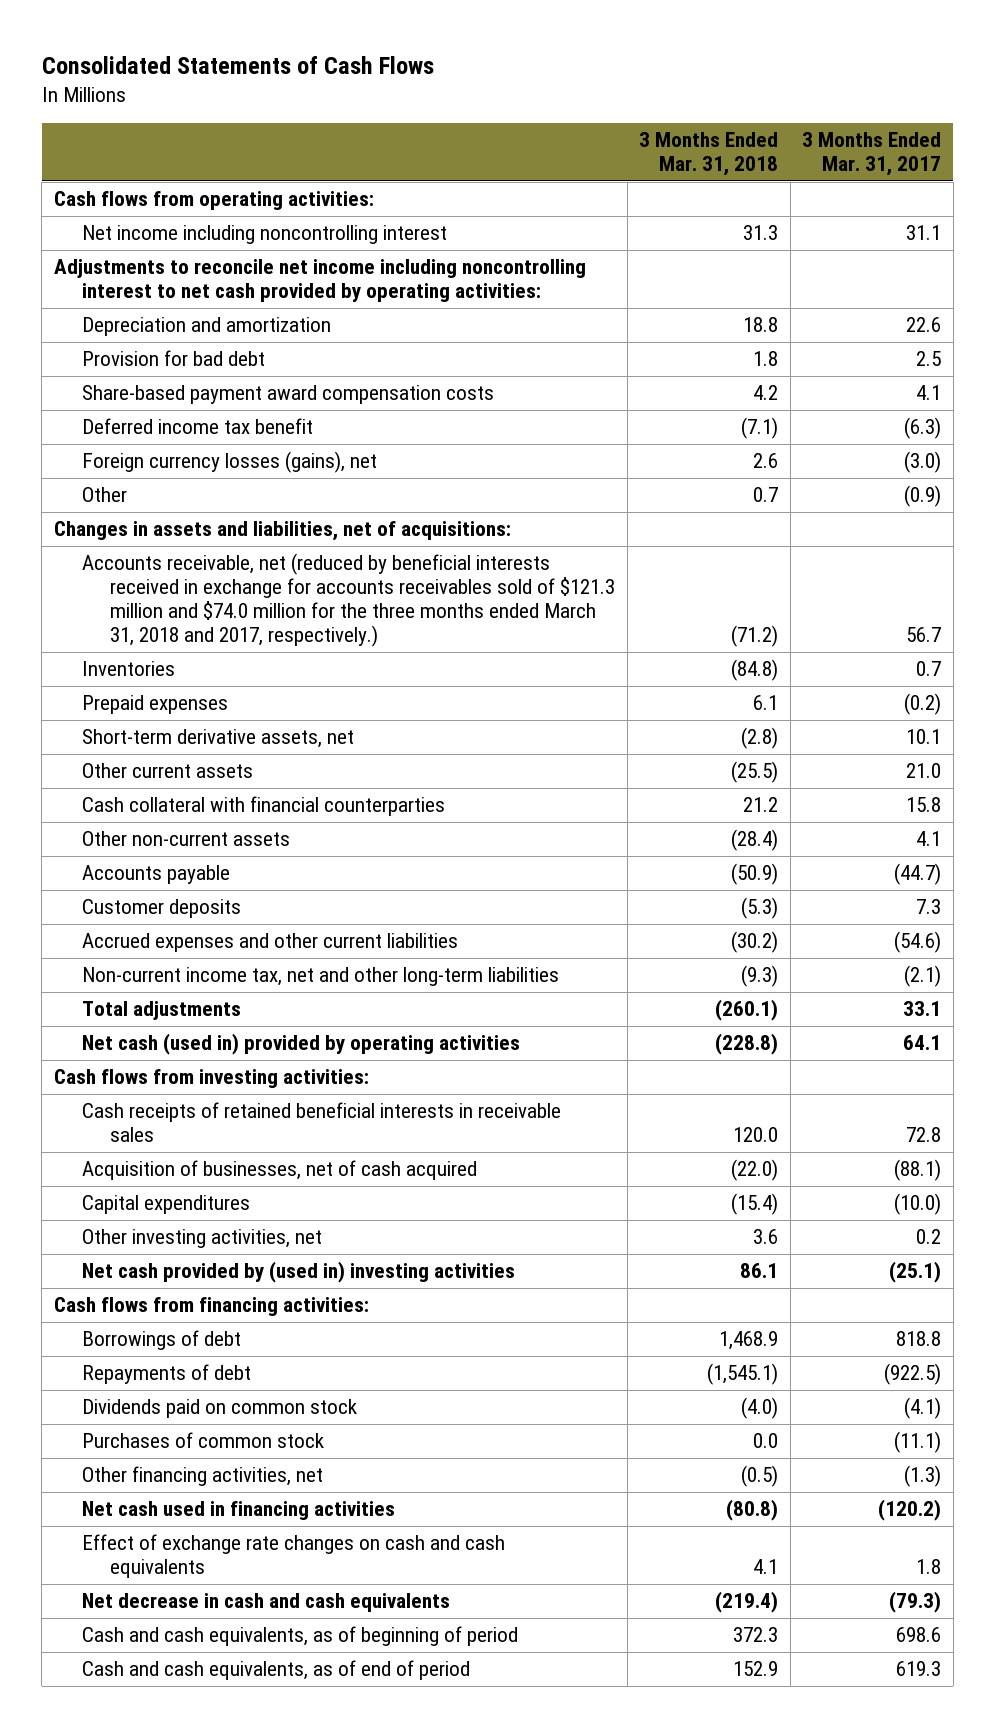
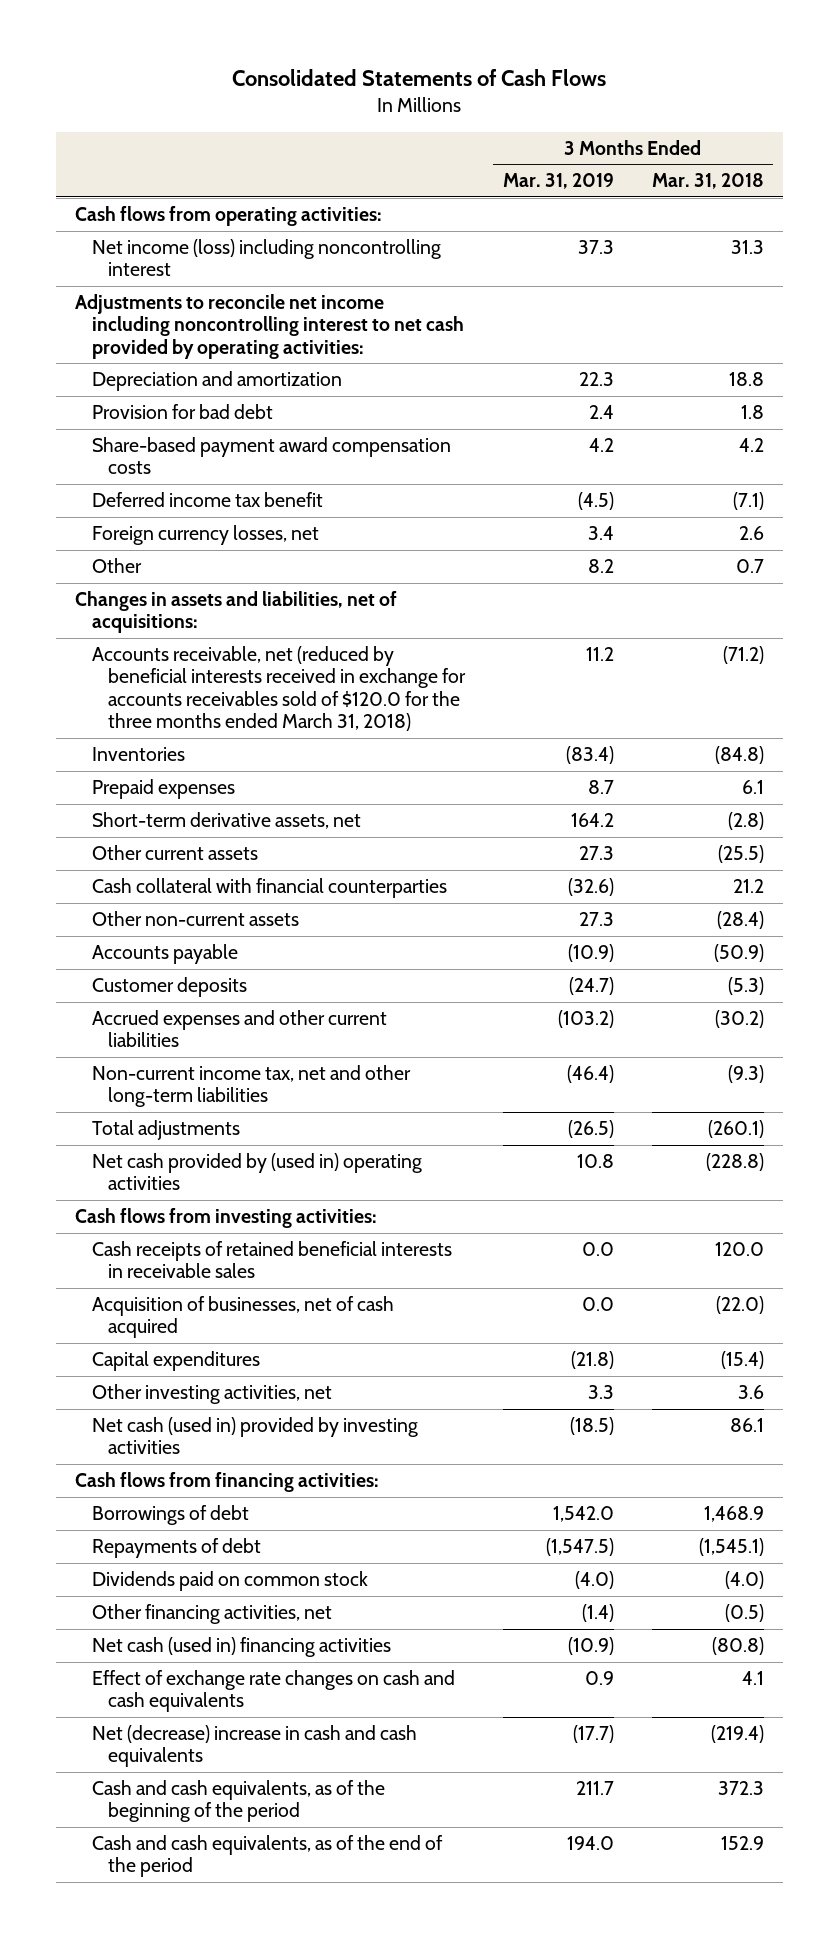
- | 3 Months Ended Mar. 31, 2018 | 3 Months Ended Mar. 31, 2017
+ | 3 Months Ended Mar. 31, 2019 | 3 Months Ended Mar. 31, 2018
- Net income including noncontrolling interest | 31.3 | 31.1
+ Net income (loss) including noncontrolling interest | 37.3 | 31.3
- Foreign currency losses (gains), net | 2.6 | (3.0)
+ Foreign currency losses, net | 3.4 | 2.6
- Accounts receivable, net (reduced by beneficial interests received in exchange for accounts receivables sold of $121.3 million and $74.0 million for the three months ended March 31, 2018 and 2017, respectively.) | (71.2) | 56.7
+ Accounts receivable, net (reduced by beneficial interests received in exchange for accounts receivables sold of $120.0 for the three months ended March 31, 2018) | 11.2 | (71.2)
- Net cash (used in) provided by operating activities | (228.8) | 64.1
+ Net cash provided by (used in) operating activities | 10.8 | (228.8)
- Net cash provided by (used in) investing activities | 86.1 | (25.1)
+ Net cash (used in) provided by investing activities | (18.5) | 86.1
- Purchases of common stock | 0.0 | (11.1)
- Net cash used in financing activities | (80.8) | (120.2)
+ Net cash (used in) financing activities | (10.9) | (80.8)
- Net decrease in cash and cash equivalents | (219.4) | (79.3)
- Cash and cash equivalents, as of beginning of period | 372.3 | 698.6
- Cash and cash equivalents, as of end of period | 152.9 | 619.3
+ Net (decrease) increase in cash and cash equivalents | (17.7) | (219.4)
+ Cash and cash equivalents, as of the beginning of the period | 211.7 | 372.3
+ Cash and cash equivalents, as of the end of the period | 194.0 | 152.9

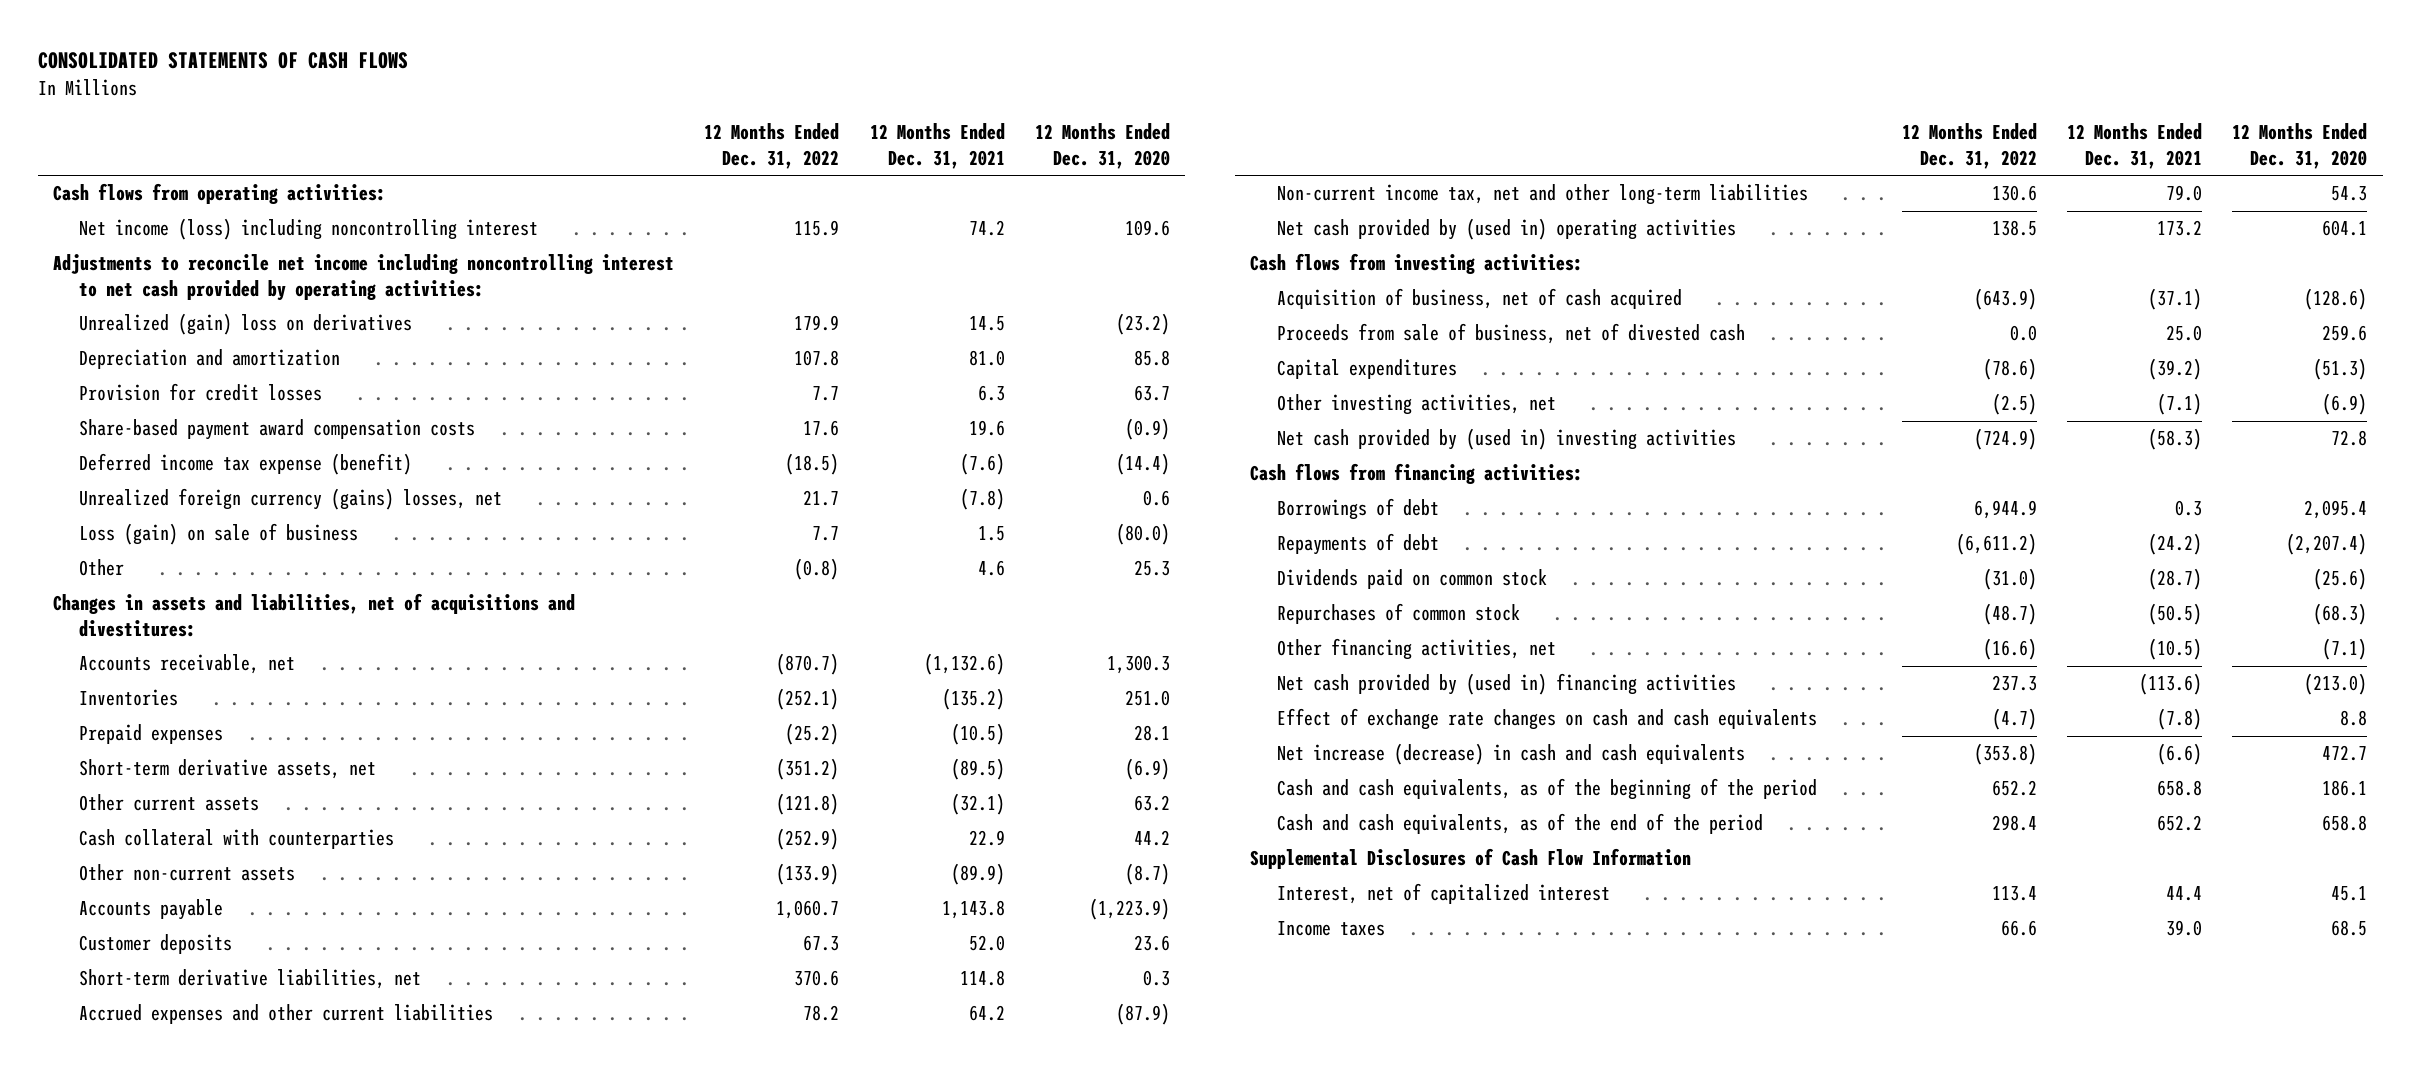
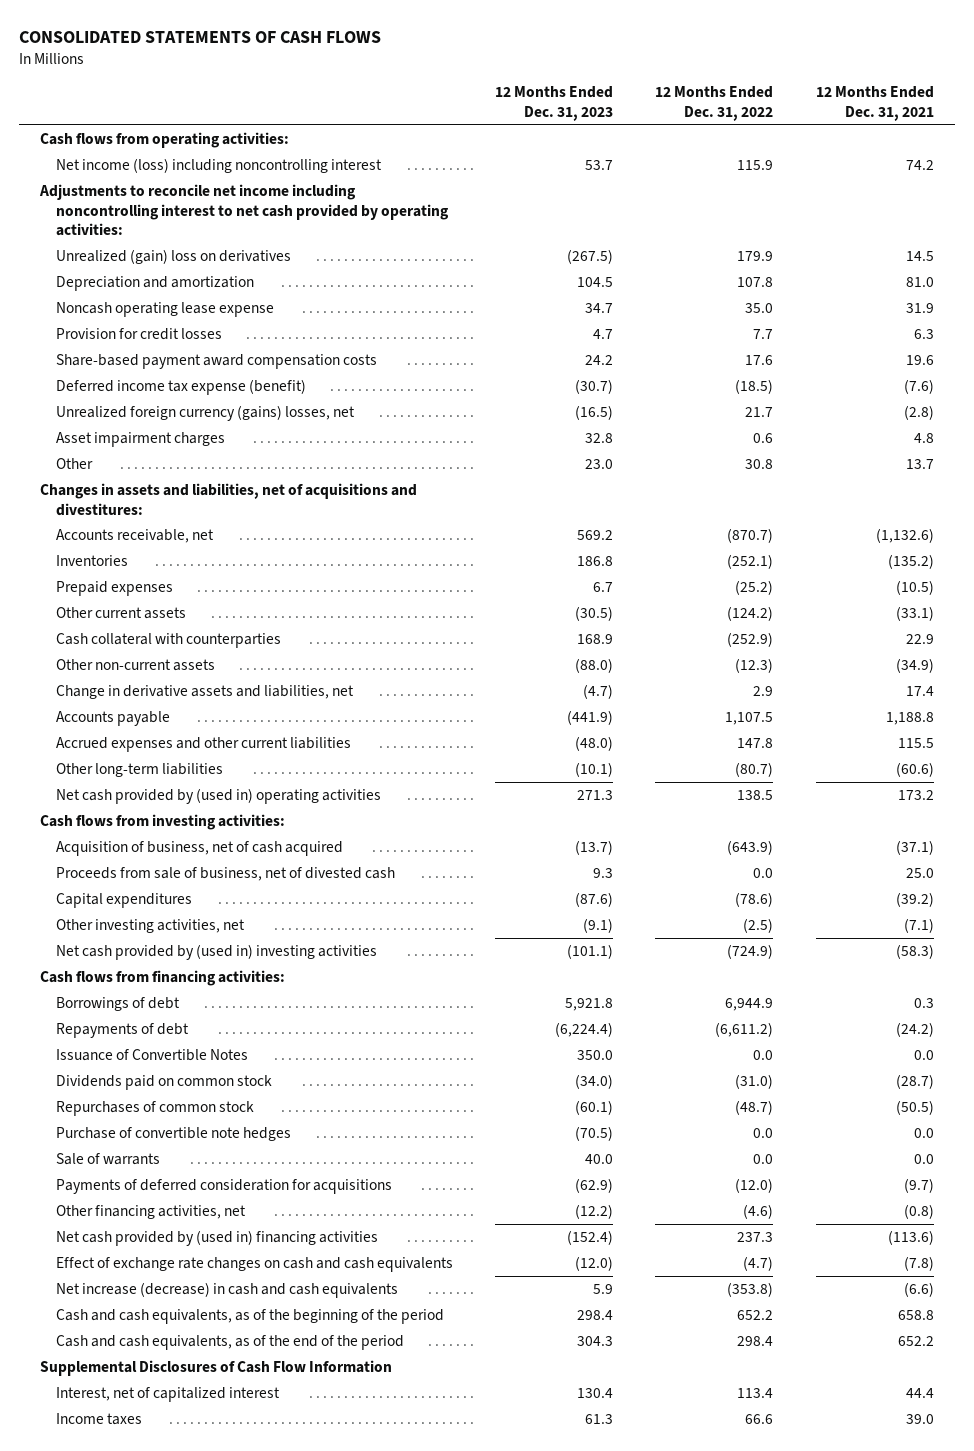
- | 12 Months Ended Dec. 31, 2022 | 12 Months Ended Dec. 31, 2021 | 12 Months Ended Dec. 31, 2020
+ | 12 Months Ended Dec. 31, 2023 | 12 Months Ended Dec. 31, 2022 | 12 Months Ended Dec. 31, 2021
+ Noncash operating lease expense | 34.7 | 35.0 | 31.9
- Unrealized foreign currency (gains) losses, net | 21.7 | (7.8) | 0.6
- Loss (gain) on sale of business | 7.7 | 1.5 | (80.0)
- Other | (0.8) | 4.6 | 25.3
+ Unrealized foreign currency (gains) losses, net | (16.5) | 21.7 | (2.8)
+ Asset impairment charges | 32.8 | 0.6 | 4.8
+ Other | 23.0 | 30.8 | 13.7
- Short-term derivative assets, net | (351.2) | (89.5) | (6.9)
- Other current assets | (121.8) | (32.1) | 63.2
+ Other current assets | (30.5) | (124.2) | (33.1)
- Other non-current assets | (133.9) | (89.9) | (8.7)
- Accounts payable | 1,060.7 | 1,143.8 | (1,223.9)
- Customer deposits | 67.3 | 52.0 | 23.6
- Short-term derivative liabilities, net | 370.6 | 114.8 | 0.3
- Accrued expenses and other current liabilities | 78.2 | 64.2 | (87.9)
- Non-current income tax, net and other long-term liabilities | 130.6 | 79.0 | 54.3
+ Other non-current assets | (88.0) | (12.3) | (34.9)
+ Change in derivative assets and liabilities, net | (4.7) | 2.9 | 17.4
+ Accounts payable | (441.9) | 1,107.5 | 1,188.8
+ Accrued expenses and other current liabilities | (48.0) | 147.8 | 115.5
+ Other long-term liabilities | (10.1) | (80.7) | (60.6)
+ Issuance of Convertible Notes | 350.0 | 0.0 | 0.0
- Other financing activities, net | (16.6) | (10.5) | (7.1)
+ Purchase of convertible note hedges | (70.5) | 0.0 | 0.0
+ Sale of warrants | 40.0 | 0.0 | 0.0
+ Payments of deferred consideration for acquisitions | (62.9) | (12.0) | (9.7)
+ Other financing activities, net | (12.2) | (4.6) | (0.8)

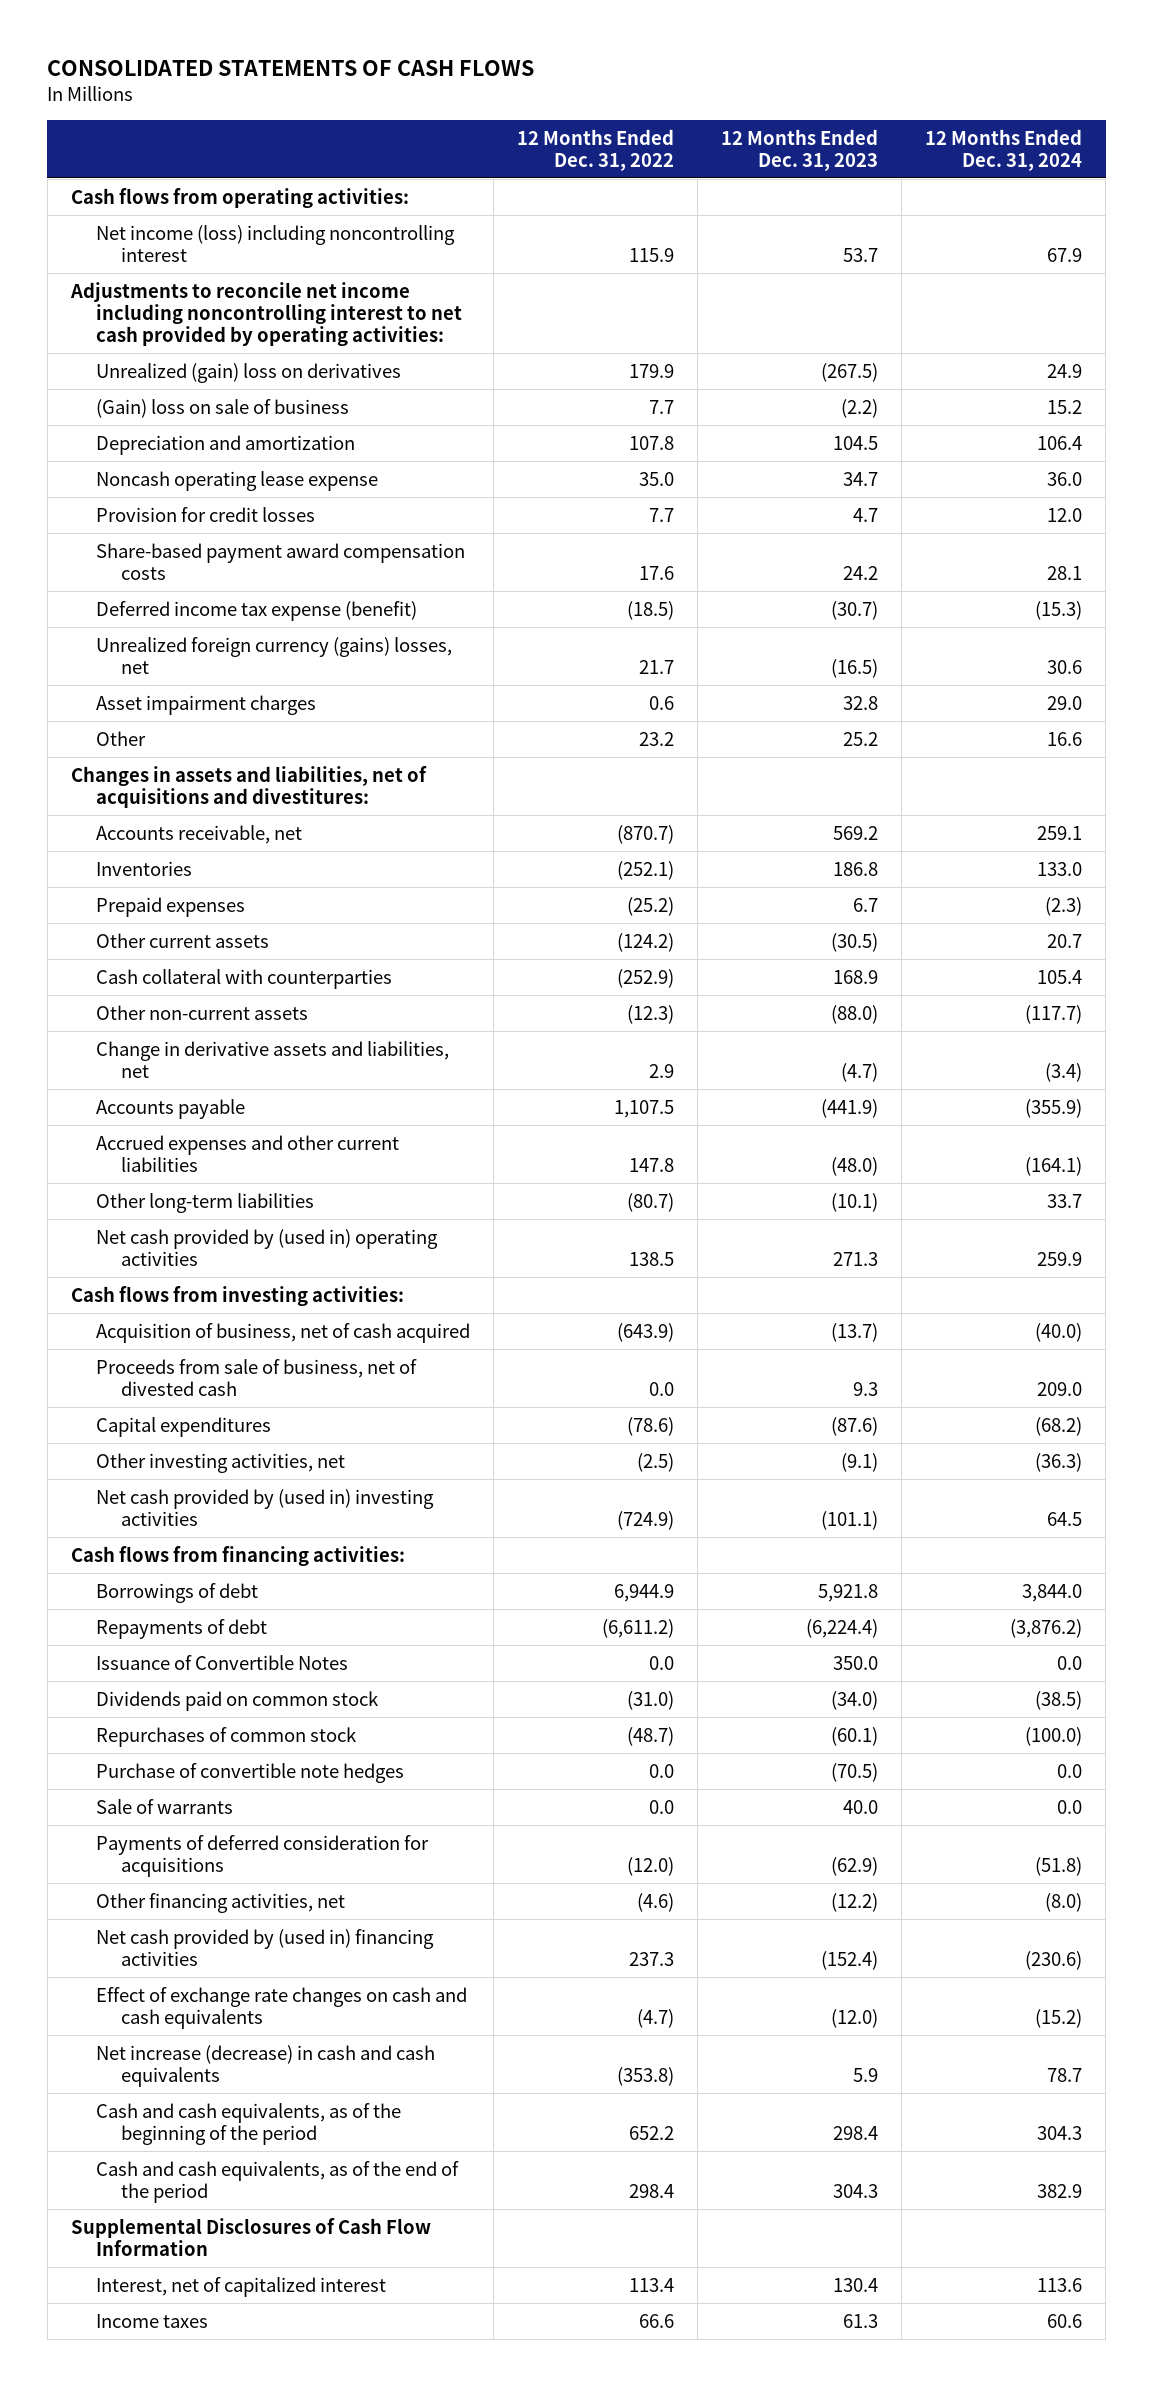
- | 12 Months Ended Dec. 31, 2023 | 12 Months Ended Dec. 31, 2022 | 12 Months Ended Dec. 31, 2021
+ | 12 Months Ended Dec. 31, 2022 | 12 Months Ended Dec. 31, 2023 | 12 Months Ended Dec. 31, 2024
+ (Gain) loss on sale of business | 7.7 | (2.2) | 15.2
- Other | 23.0 | 30.8 | 13.7
+ Other | 23.2 | 25.2 | 16.6

